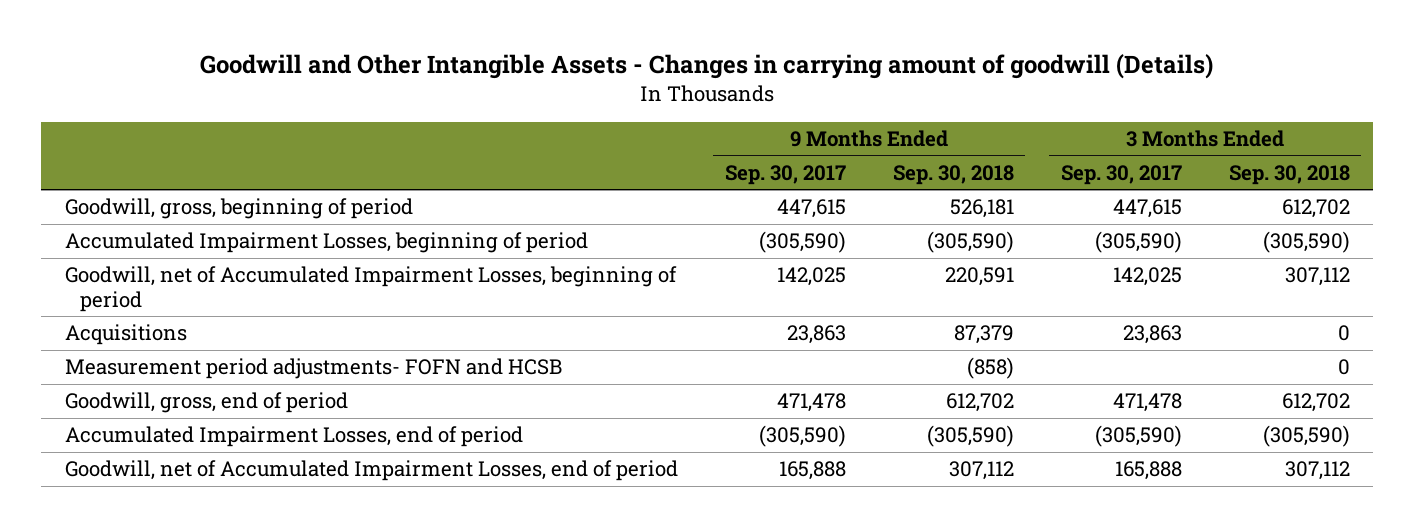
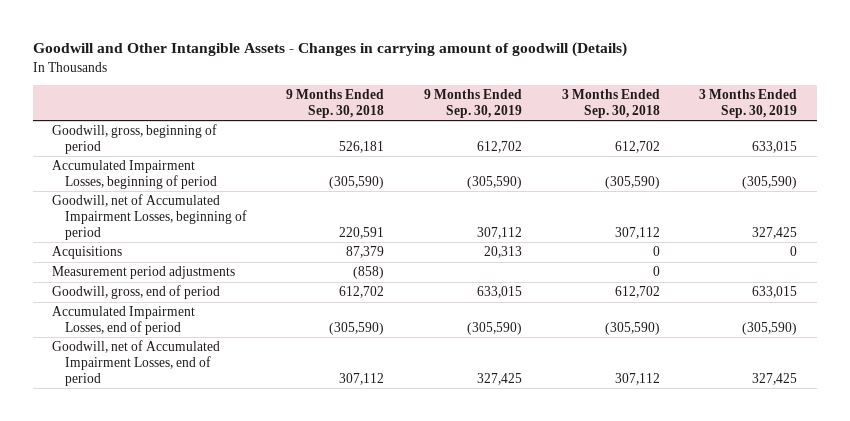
- | 9 Months Ended Sep. 30, 2017 | 9 Months Ended Sep. 30, 2018 | 3 Months Ended Sep. 30, 2017 | 3 Months Ended Sep. 30, 2018
+ | 9 Months Ended Sep. 30, 2018 | 9 Months Ended Sep. 30, 2019 | 3 Months Ended Sep. 30, 2018 | 3 Months Ended Sep. 30, 2019
- Measurement period adjustments- FOFN and HCSB | | (858) | | 0
+ Measurement period adjustments | (858) | | 0 |

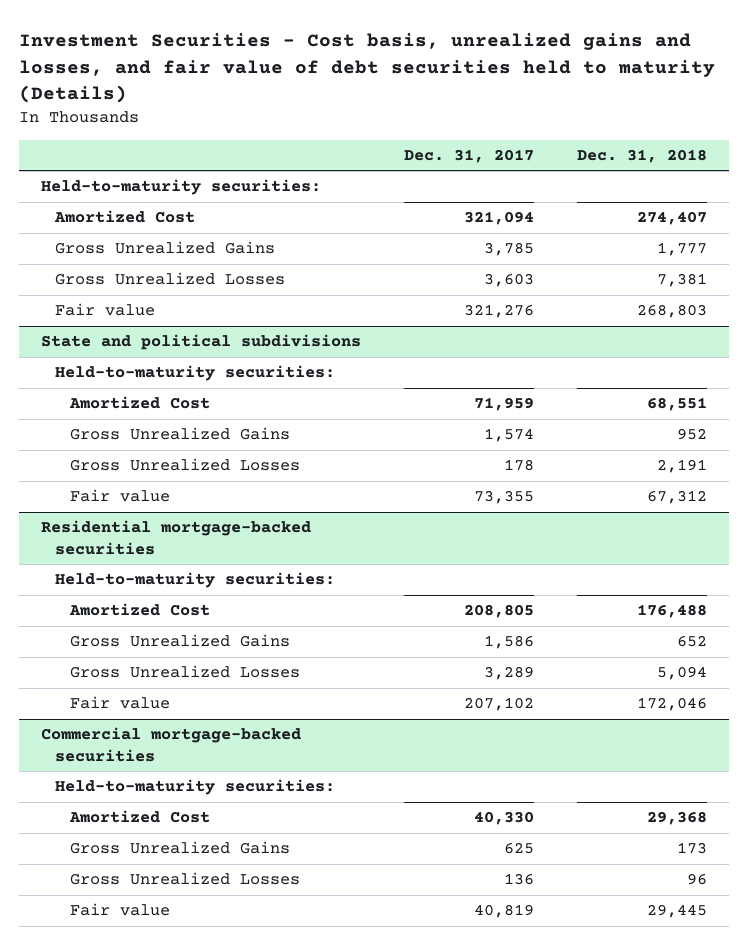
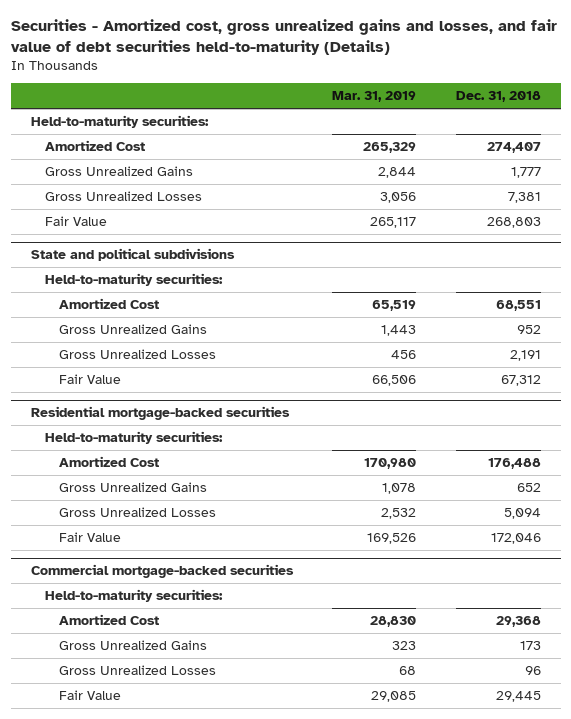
- Investment Securities - Cost basis, unrealized gains and losses, and fair value of debt securities held to maturity (Details)
+ Securities - Amortized cost, gross unrealized gains and losses, and fair value of debt securities held-to-maturity (Details)
- | Dec. 31, 2017 | Dec. 31, 2018
+ | Mar. 31, 2019 | Dec. 31, 2018
- Fair value | 321,276 | 268,803
+ Fair Value | 265,117 | 268,803
@ State and political subdivisions
- Fair value | 73,355 | 67,312
+ Fair Value | 66,506 | 67,312
@ Residential mortgage-backed securities
- Fair value | 207,102 | 172,046
+ Fair Value | 169,526 | 172,046
@ Commercial mortgage-backed securities
- Fair value | 40,819 | 29,445
+ Fair Value | 29,085 | 29,445

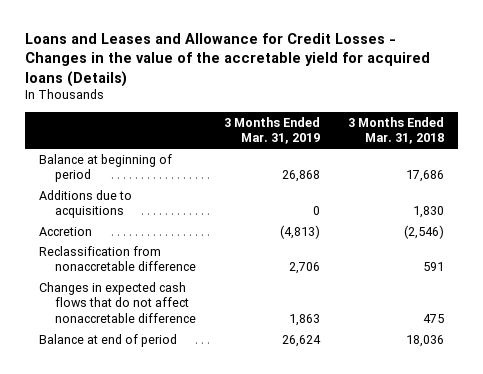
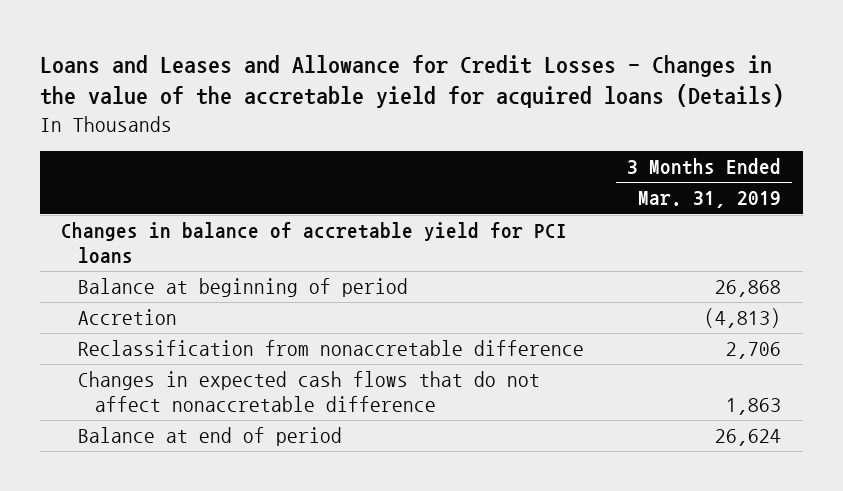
- | 3 Months Ended Mar. 31, 2019 | 3 Months Ended Mar. 31, 2018
+ | 3 Months Ended Mar. 31, 2019
+ Changes in balance of accretable yield for PCI loans
- Additions due to acquisitions | 0 | 1,830

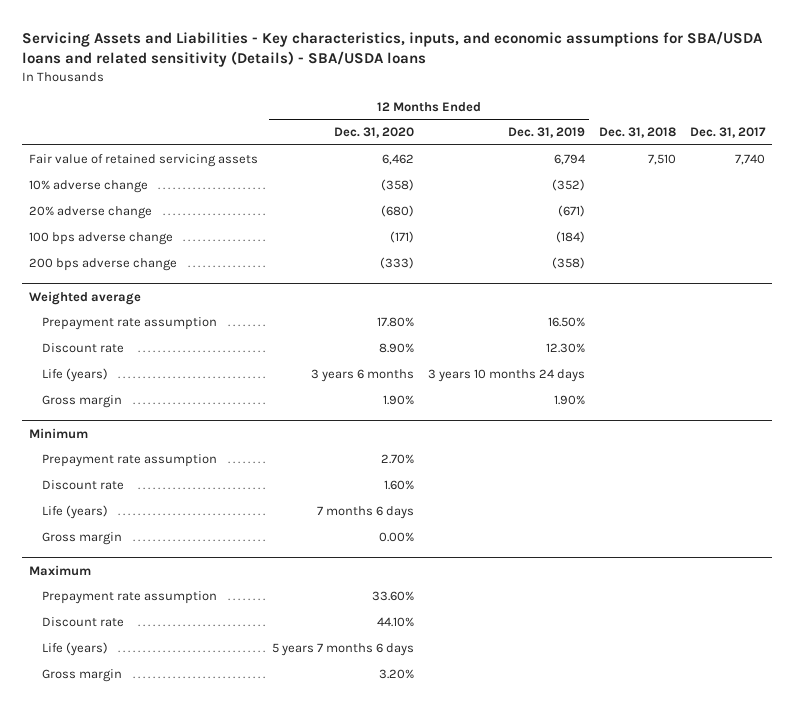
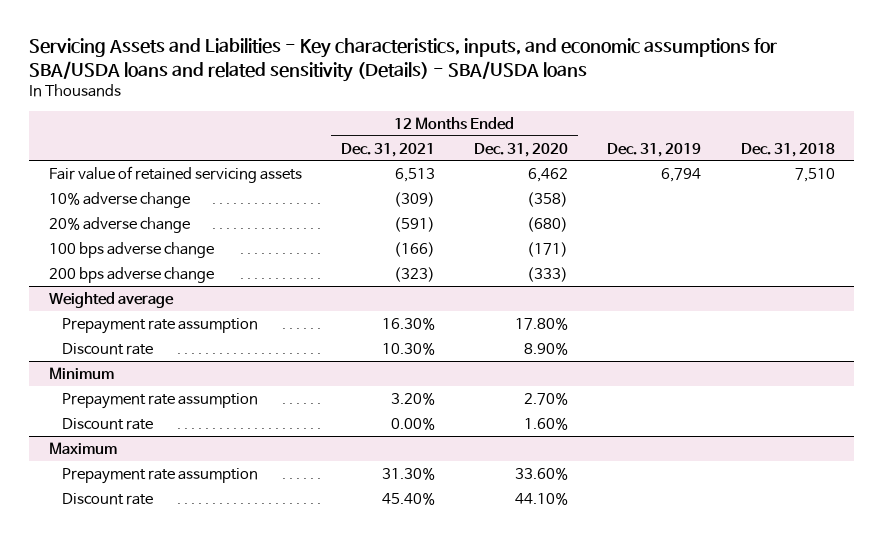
- | 12 Months Ended Dec. 31, 2020 | 12 Months Ended Dec. 31, 2019 | Dec. 31, 2018 | Dec. 31, 2017
+ | 12 Months Ended Dec. 31, 2021 | 12 Months Ended Dec. 31, 2020 | Dec. 31, 2019 | Dec. 31, 2018
@ Weighted average
- Life (years) | 3 years 6 months | 3 years 10 months 24 days | |
- Gross margin | 1.90% | 1.90% | |
@ Minimum
- Life (years) | 7 months 6 days | | |
- Gross margin | 0.00% | | |
@ Maximum
- Life (years) | 5 years 7 months 6 days | | |
- Gross margin | 3.20% | | |

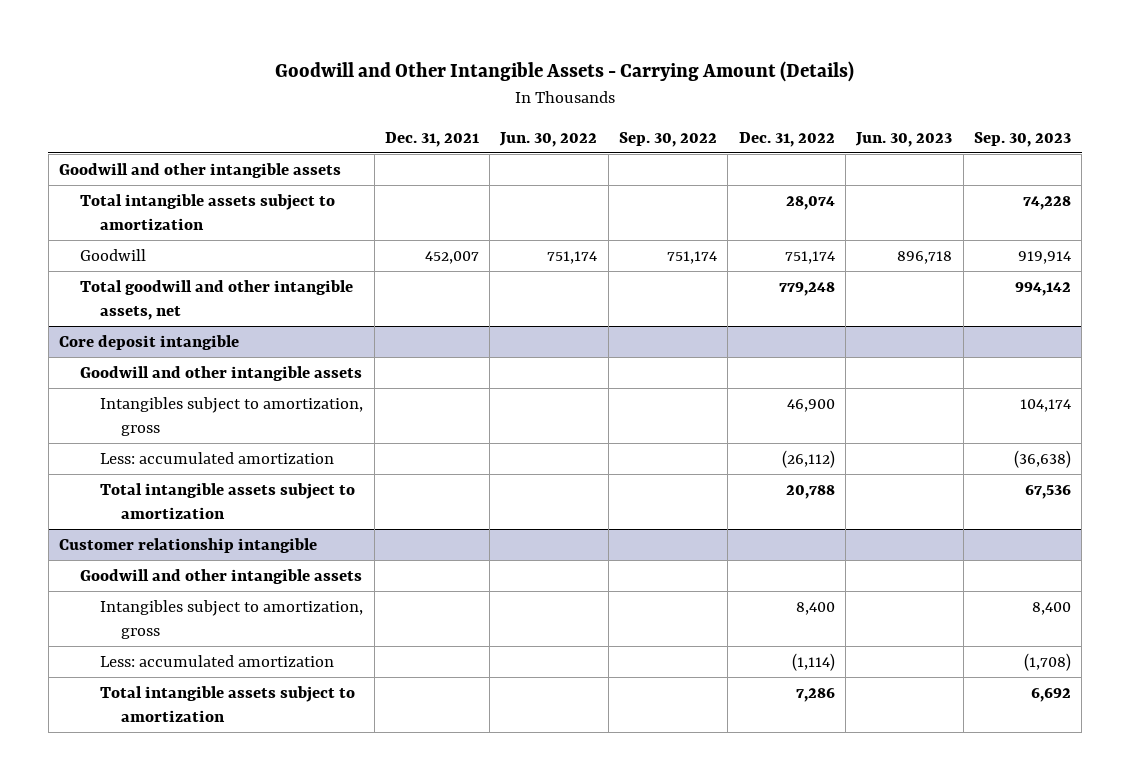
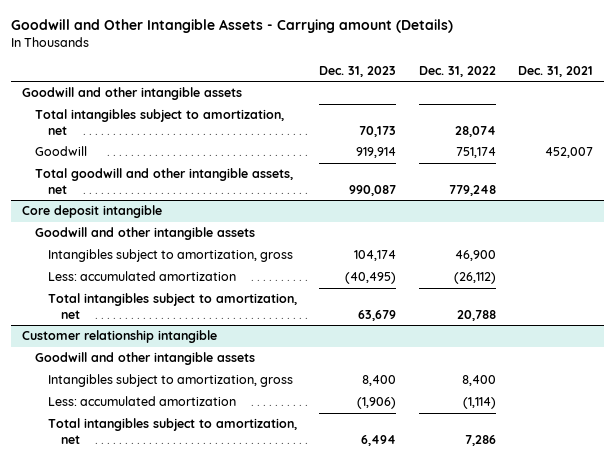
- Goodwill and Other Intangible Assets - Carrying Amount (Details)
+ Goodwill and Other Intangible Assets - Carrying amount (Details)
- | Dec. 31, 2021 | Jun. 30, 2022 | Sep. 30, 2022 | Dec. 31, 2022 | Jun. 30, 2023 | Sep. 30, 2023
+ | Dec. 31, 2023 | Dec. 31, 2022 | Dec. 31, 2021
- Total intangible assets subject to amortization | | | | 28,074 | | 74,228
+ Total intangibles subject to amortization, net | 70,173 | 28,074 |
@ Core deposit intangible
- Total intangible assets subject to amortization | | | | 20,788 | | 67,536
+ Total intangibles subject to amortization, net | 63,679 | 20,788 |
@ Customer relationship intangible
- Total intangible assets subject to amortization | | | | 7,286 | | 6,692
+ Total intangibles subject to amortization, net | 6,494 | 7,286 |

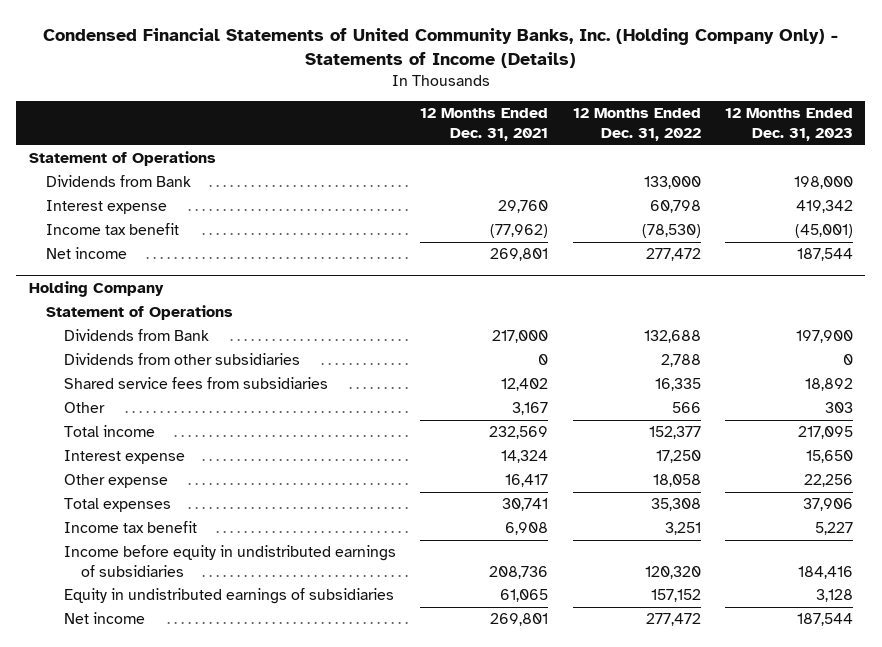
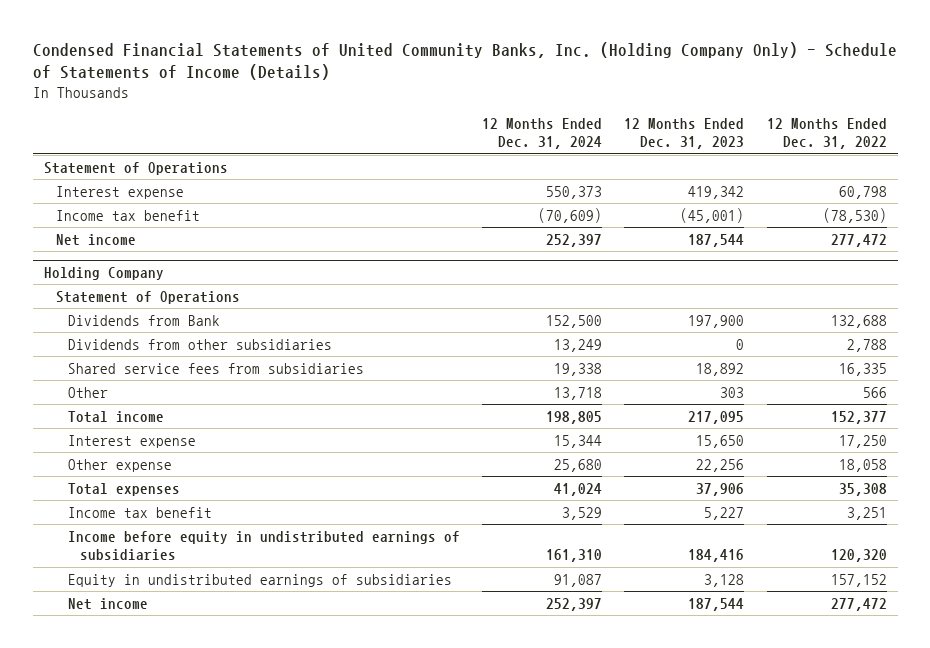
- Condensed Financial Statements of United Community Banks, Inc. (Holding Company Only) - Statements of Income (Details)
+ Condensed Financial Statements of United Community Banks, Inc. (Holding Company Only) - Schedule of Statements of Income (Details)
- | 12 Months Ended Dec. 31, 2021 | 12 Months Ended Dec. 31, 2022 | 12 Months Ended Dec. 31, 2023
+ | 12 Months Ended Dec. 31, 2024 | 12 Months Ended Dec. 31, 2023 | 12 Months Ended Dec. 31, 2022
- Dividends from Bank | | 133,000 | 198,000

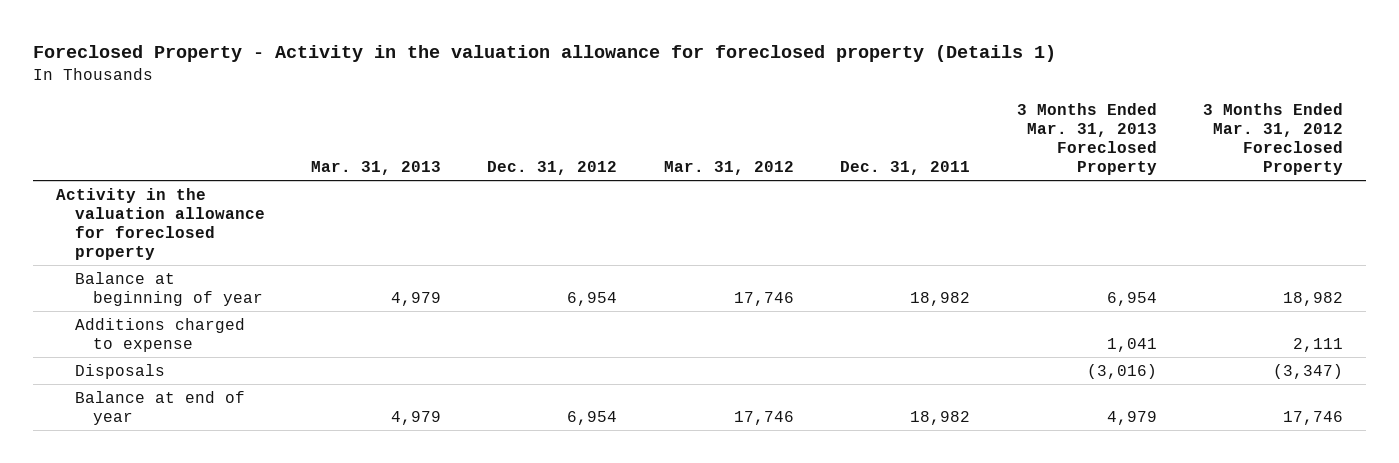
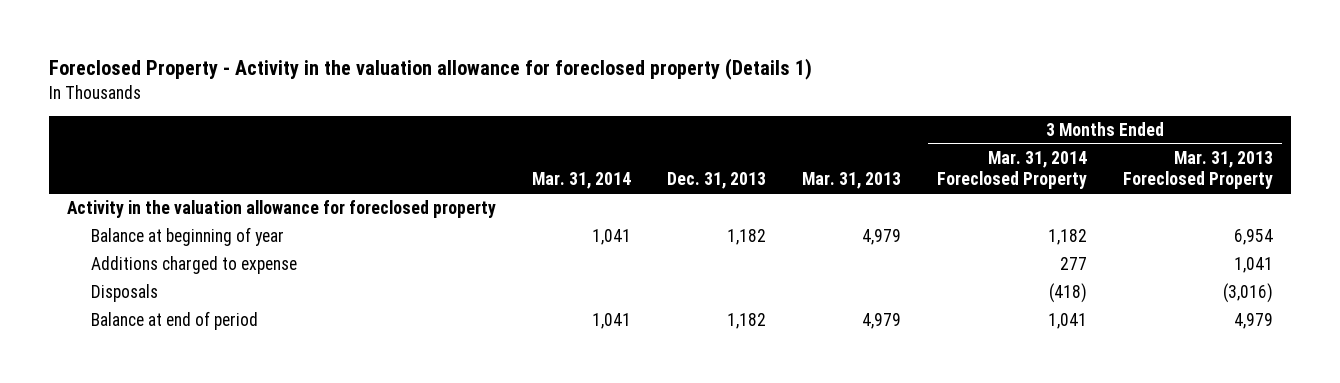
- | Mar. 31, 2013 | Dec. 31, 2012 | Mar. 31, 2012 | Dec. 31, 2011 | 3 Months Ended Mar. 31, 2013 Foreclosed Property | 3 Months Ended Mar. 31, 2012 Foreclosed Property
+ | Mar. 31, 2014 | Dec. 31, 2013 | Mar. 31, 2013 | 3 Months Ended Mar. 31, 2014 Foreclosed Property | 3 Months Ended Mar. 31, 2013 Foreclosed Property
- Balance at end of year | 4,979 | 6,954 | 17,746 | 18,982 | 4,979 | 17,746
+ Balance at end of period | 1,041 | 1,182 | 4,979 | 1,041 | 4,979

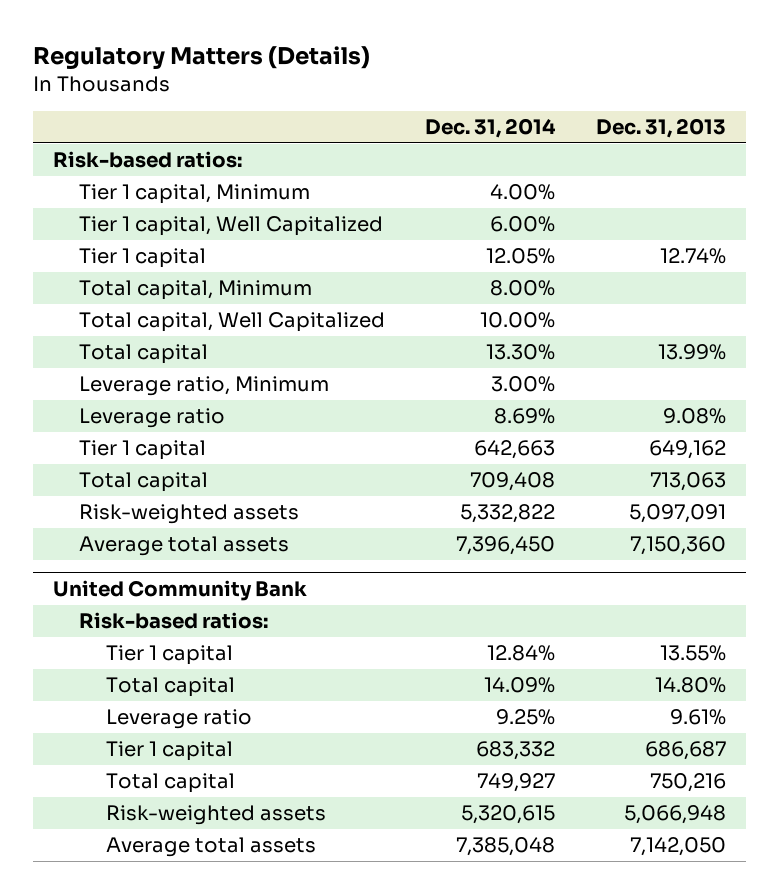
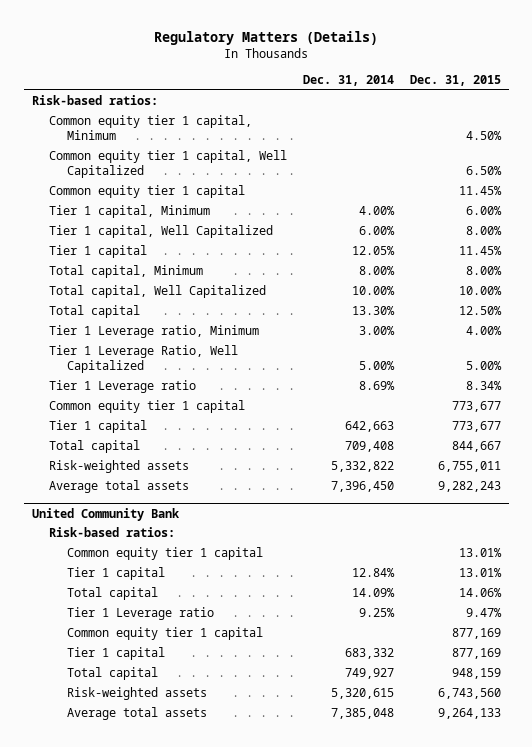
- | Dec. 31, 2014 | Dec. 31, 2013
+ | Dec. 31, 2014 | Dec. 31, 2015
+ Common equity tier 1 capital, Minimum | | 4.50%
+ Common equity tier 1 capital, Well Capitalized | | 6.50%
+ Common equity tier 1 capital | | 11.45%
- Leverage ratio, Minimum | 3.00% |
- Leverage ratio | 8.69% | 9.08%
+ Tier 1 Leverage ratio, Minimum | 3.00% | 4.00%
+ Tier 1 Leverage Ratio, Well Capitalized | 5.00% | 5.00%
+ Tier 1 Leverage ratio | 8.69% | 8.34%
+ Common equity tier 1 capital | | 773,677
@ United Community Bank
+ Common equity tier 1 capital | | 13.01%
- Leverage ratio | 9.25% | 9.61%
+ Tier 1 Leverage ratio | 9.25% | 9.47%
+ Common equity tier 1 capital | | 877,169

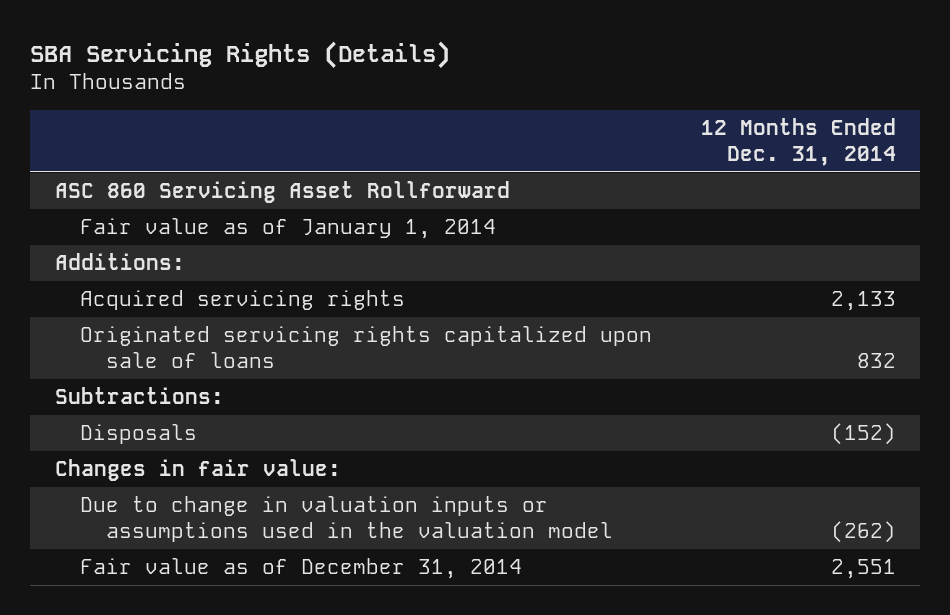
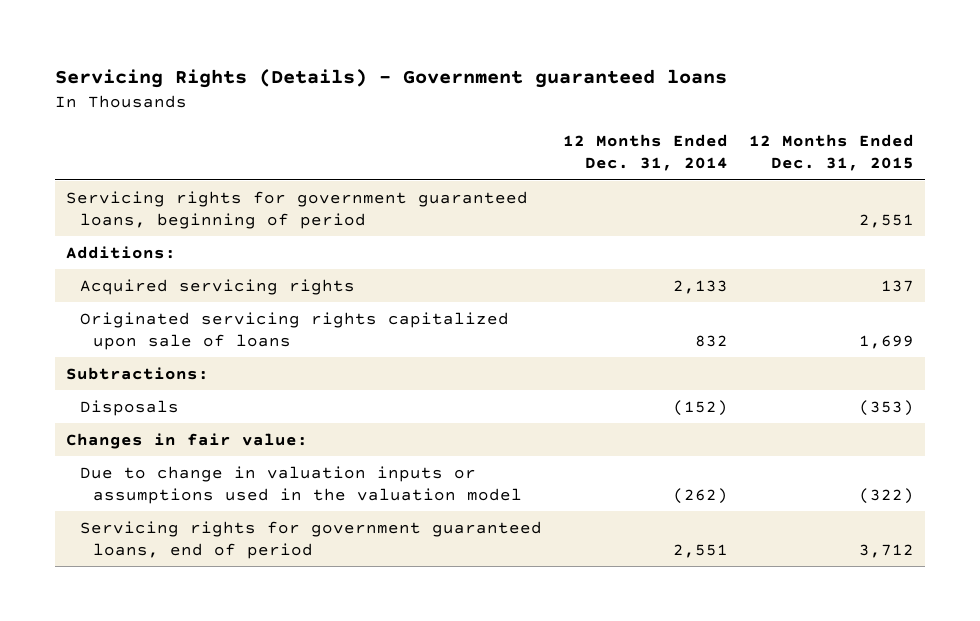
- SBA Servicing Rights (Details)
+ Servicing Rights (Details) - Government guaranteed loans
- | 12 Months Ended Dec. 31, 2014
+ | 12 Months Ended Dec. 31, 2014 | 12 Months Ended Dec. 31, 2015
- ASC 860 Servicing Asset Rollforward
- Fair value as of January 1, 2014
+ Servicing rights for government guaranteed loans, beginning of period | | 2,551
- Fair value as of December 31, 2014 | 2,551
+ Servicing rights for government guaranteed loans, end of period | 2,551 | 3,712

